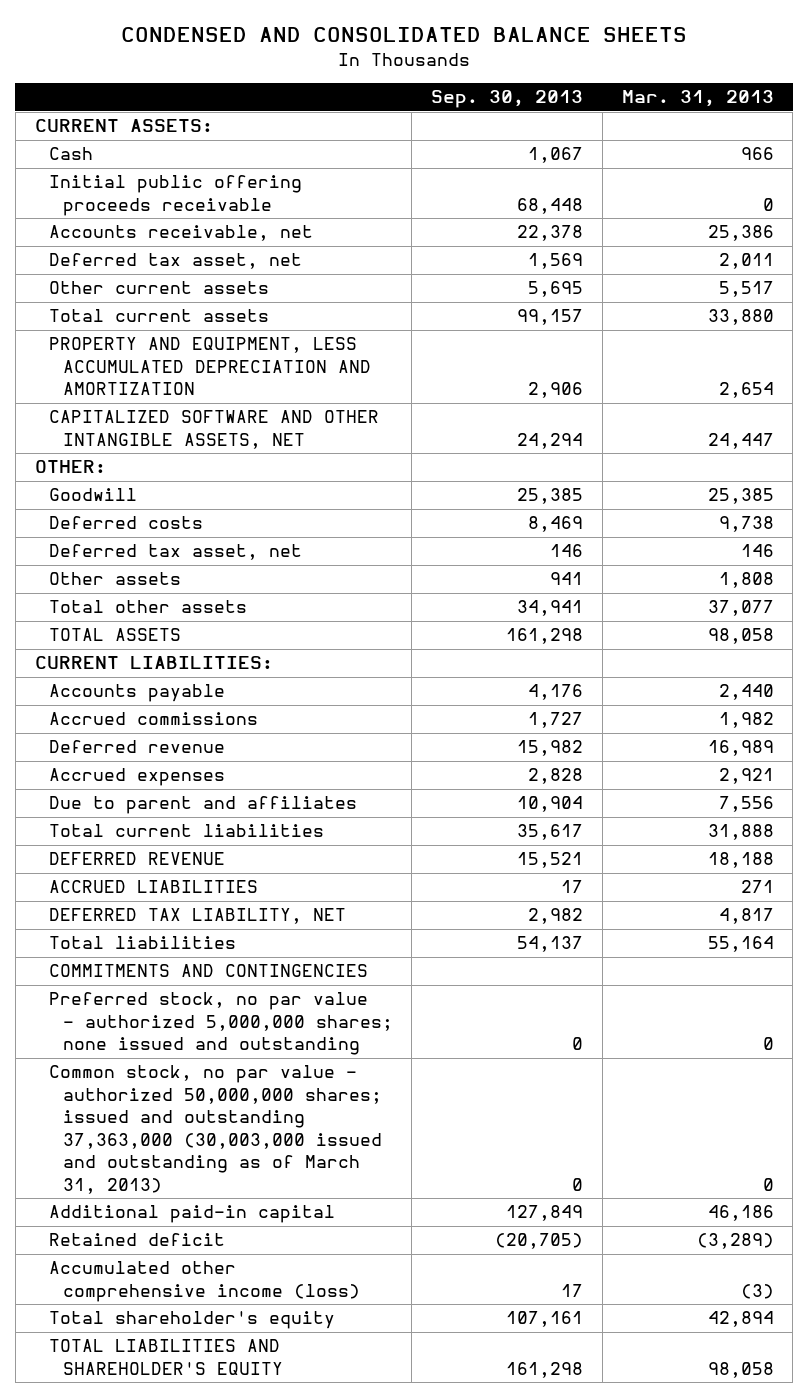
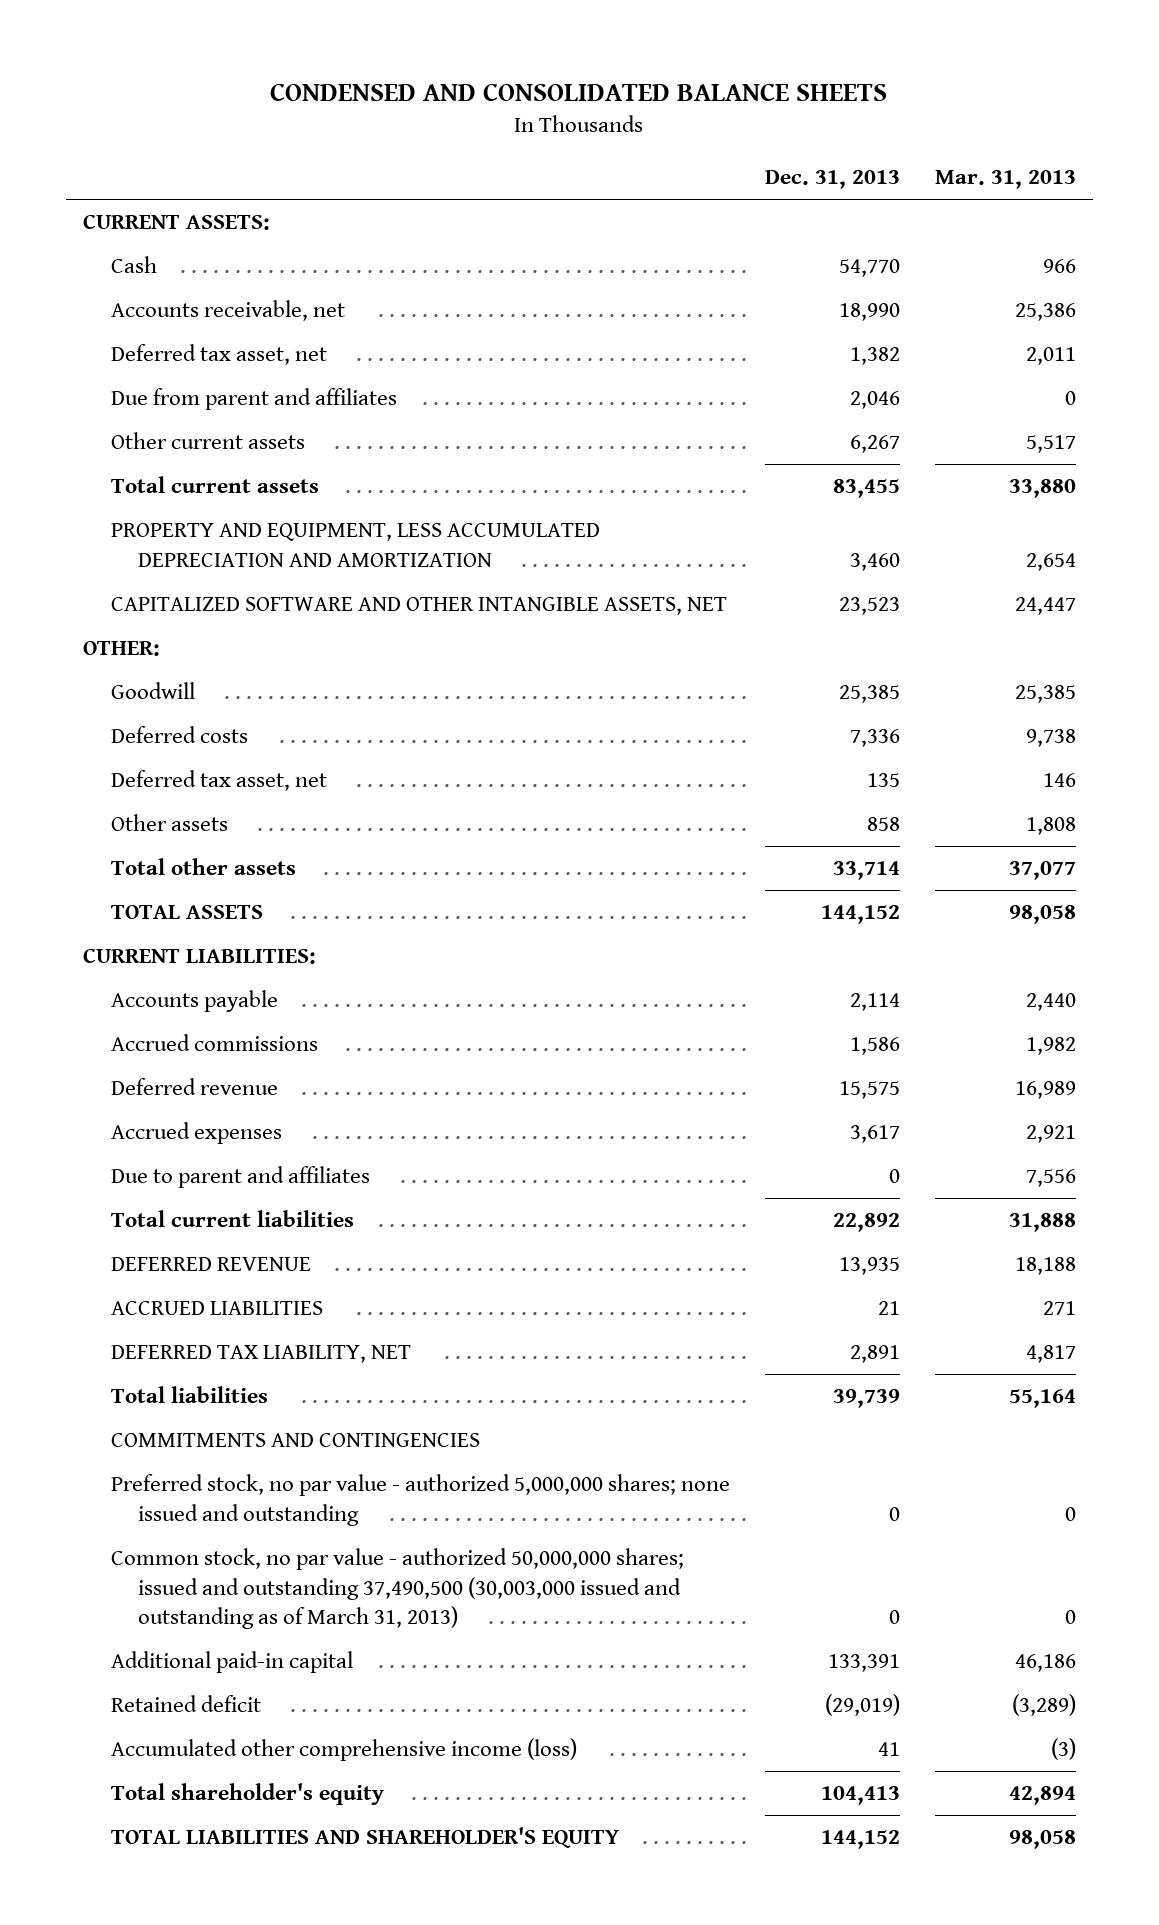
- | Sep. 30, 2013 | Mar. 31, 2013
+ | Dec. 31, 2013 | Mar. 31, 2013
- Initial public offering proceeds receivable | 68,448 | 0
+ Due from parent and affiliates | 2,046 | 0
- Common stock, no par value - authorized 50,000,000 shares; issued and outstanding 37,363,000 (30,003,000 issued and outstanding as of March 31, 2013) | 0 | 0
+ Common stock, no par value - authorized 50,000,000 shares; issued and outstanding 37,490,500 (30,003,000 issued and outstanding as of March 31, 2013) | 0 | 0

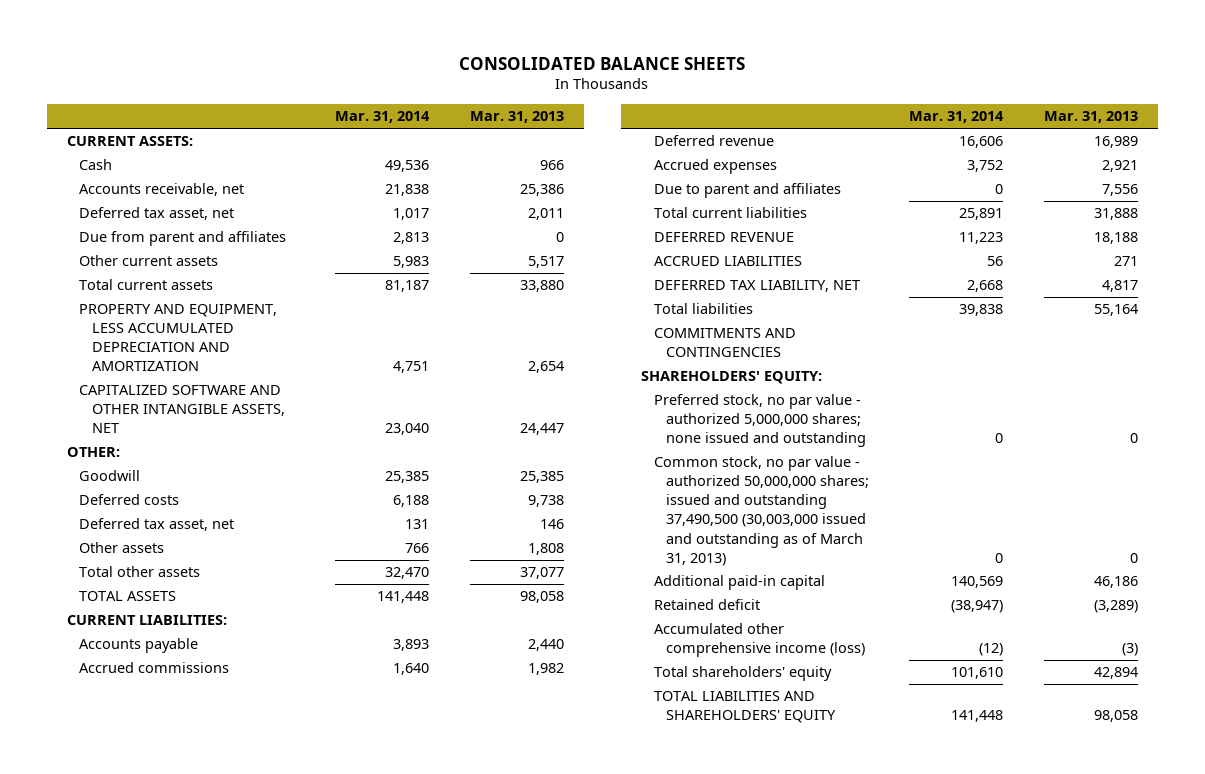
- CONDENSED AND CONSOLIDATED BALANCE SHEETS
+ CONSOLIDATED BALANCE SHEETS
- | Dec. 31, 2013 | Mar. 31, 2013
+ | Mar. 31, 2014 | Mar. 31, 2013
+ SHAREHOLDERS' EQUITY:
- Total shareholder's equity | 104,413 | 42,894
- TOTAL LIABILITIES AND SHAREHOLDER'S EQUITY | 144,152 | 98,058
+ Total shareholders' equity | 101,610 | 42,894
+ TOTAL LIABILITIES AND SHAREHOLDERS' EQUITY | 141,448 | 98,058

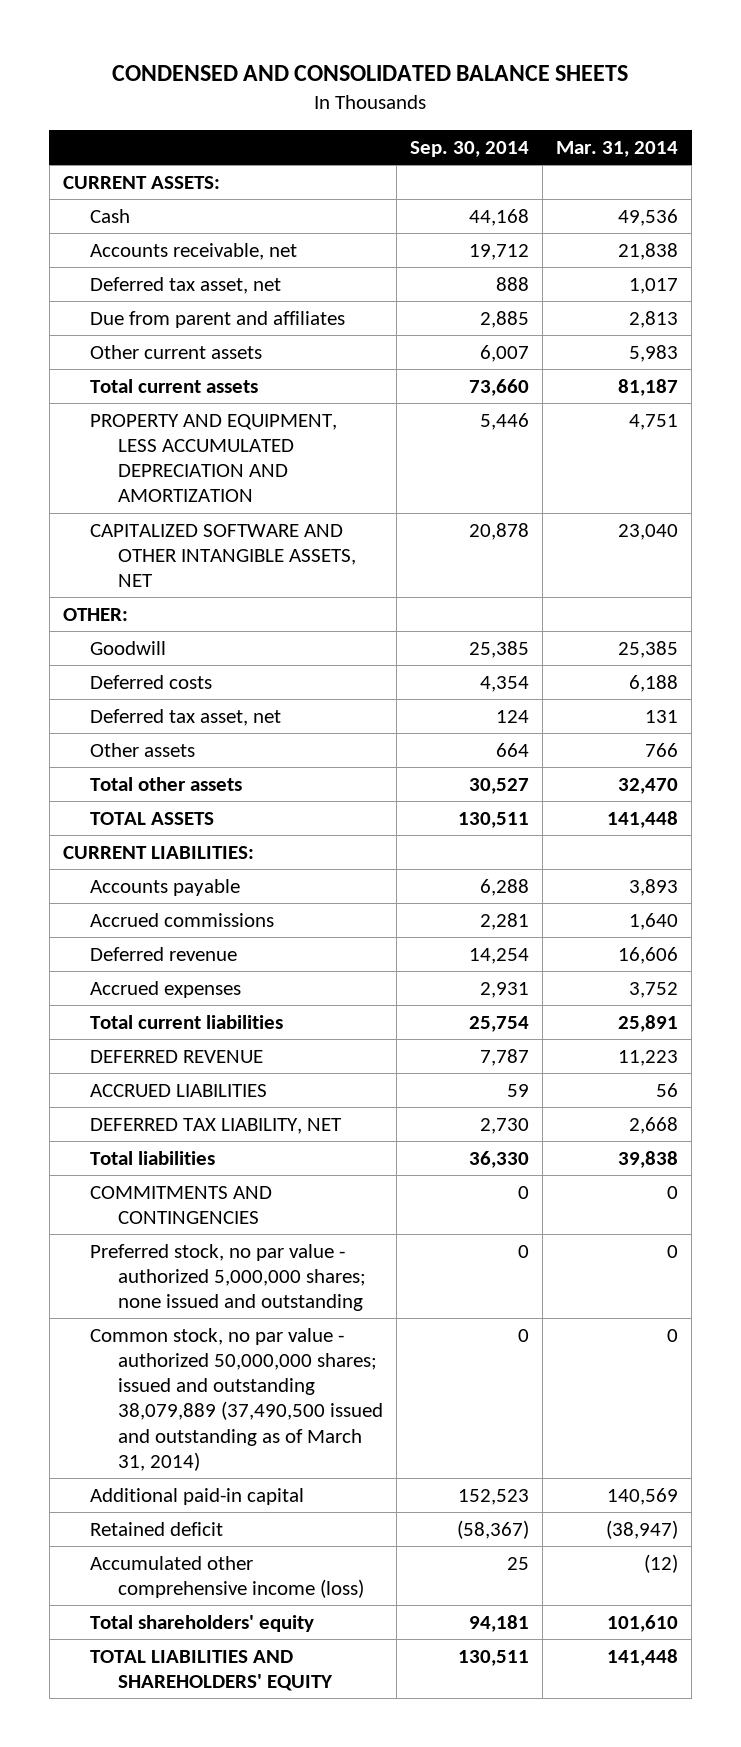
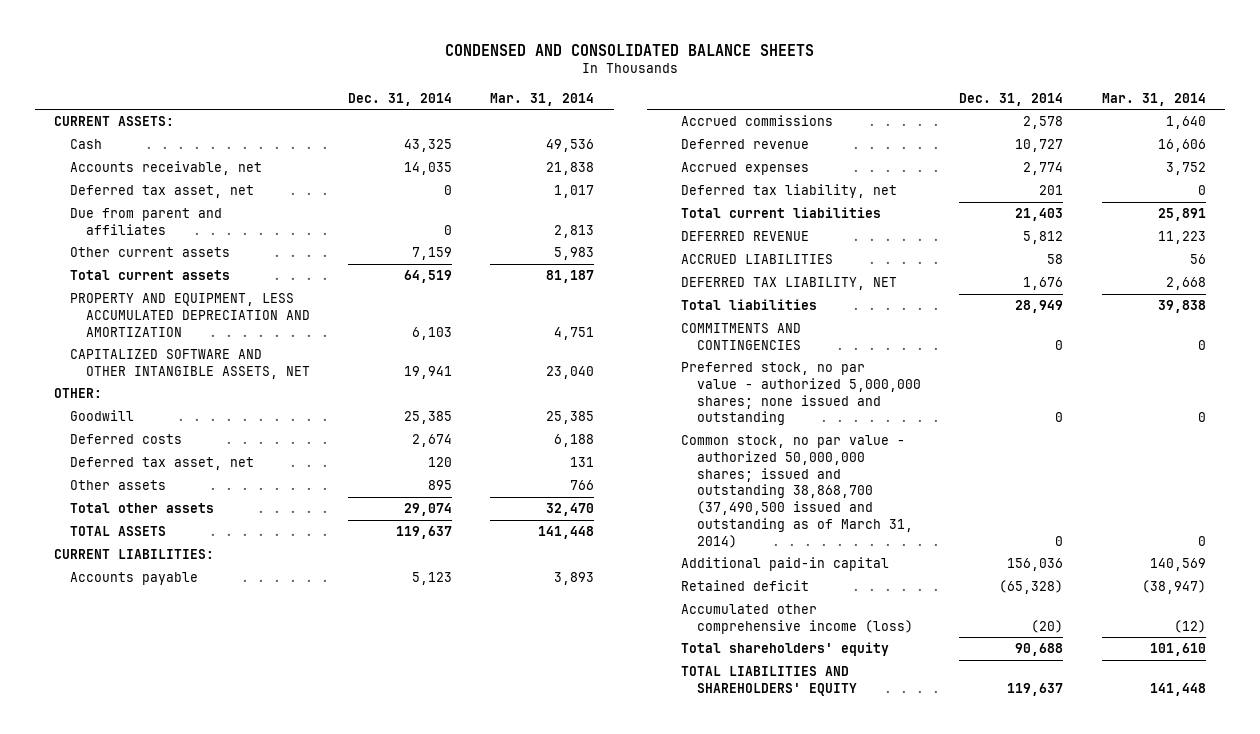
- | Sep. 30, 2014 | Mar. 31, 2014
+ | Dec. 31, 2014 | Mar. 31, 2014
+ Deferred tax liability, net | 201 | 0
- Common stock, no par value - authorized 50,000,000 shares; issued and outstanding 38,079,889 (37,490,500 issued and outstanding as of March 31, 2014) | 0 | 0
+ Common stock, no par value - authorized 50,000,000 shares; issued and outstanding 38,868,700 (37,490,500 issued and outstanding as of March 31, 2014) | 0 | 0

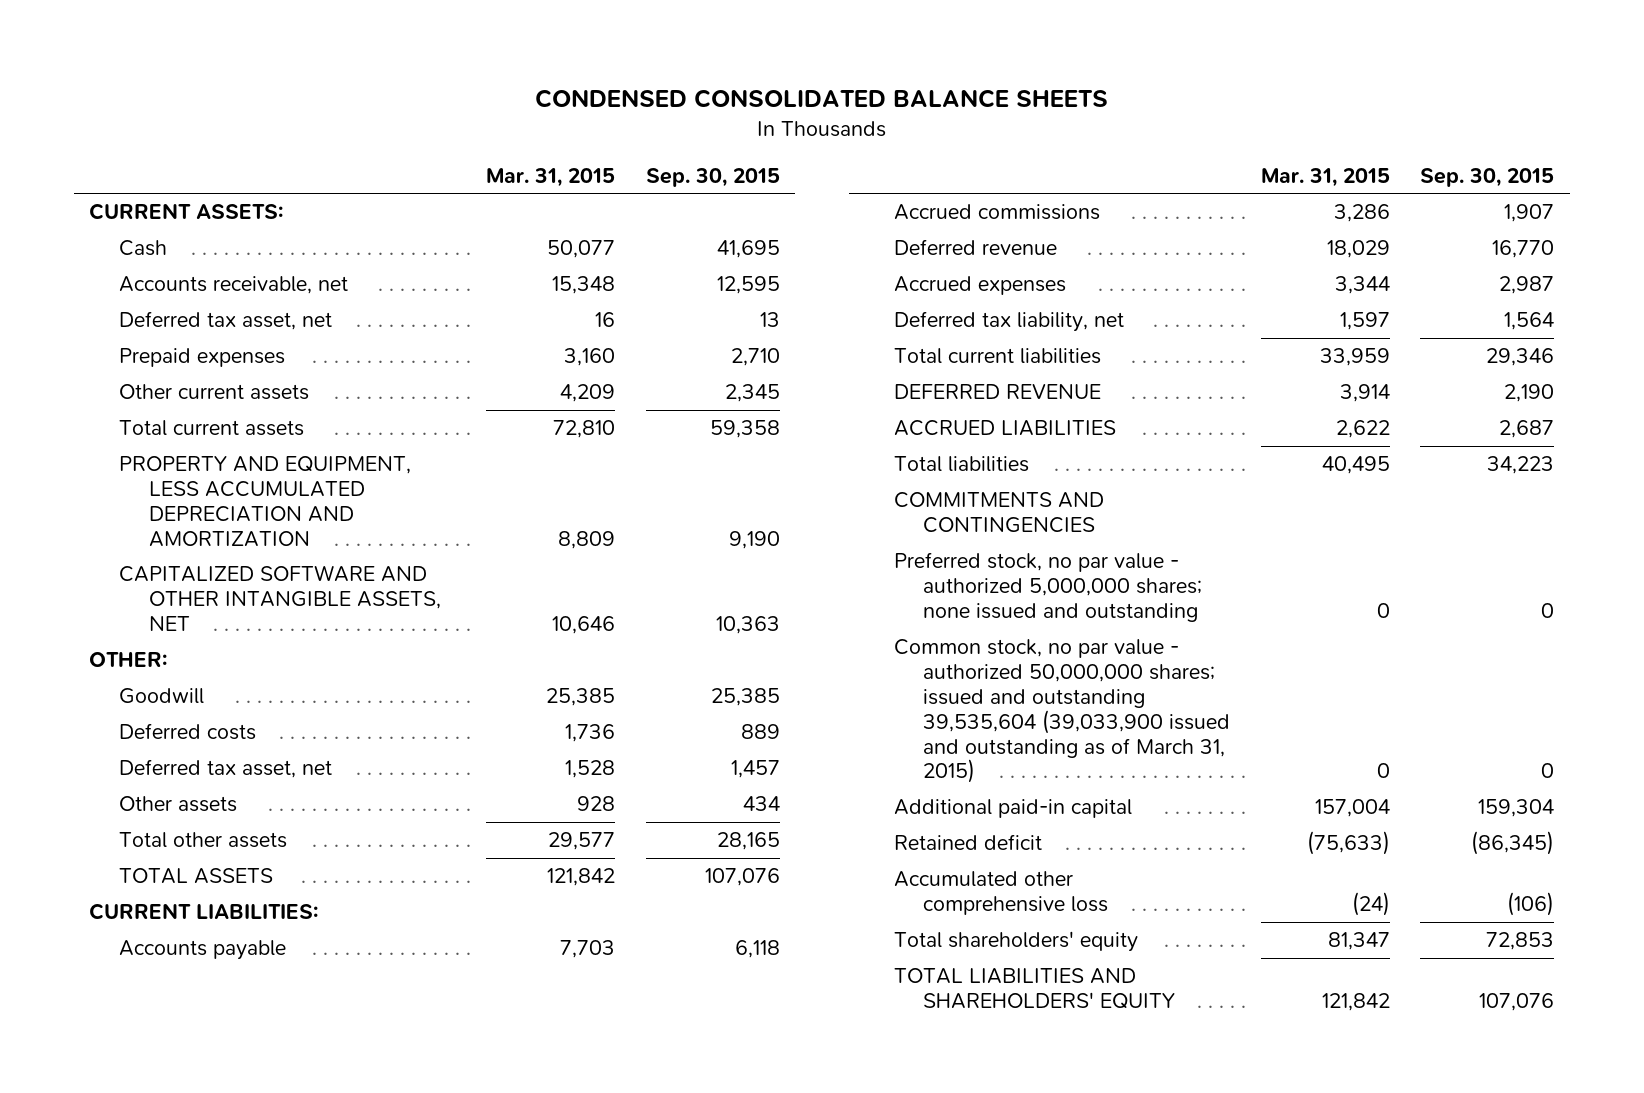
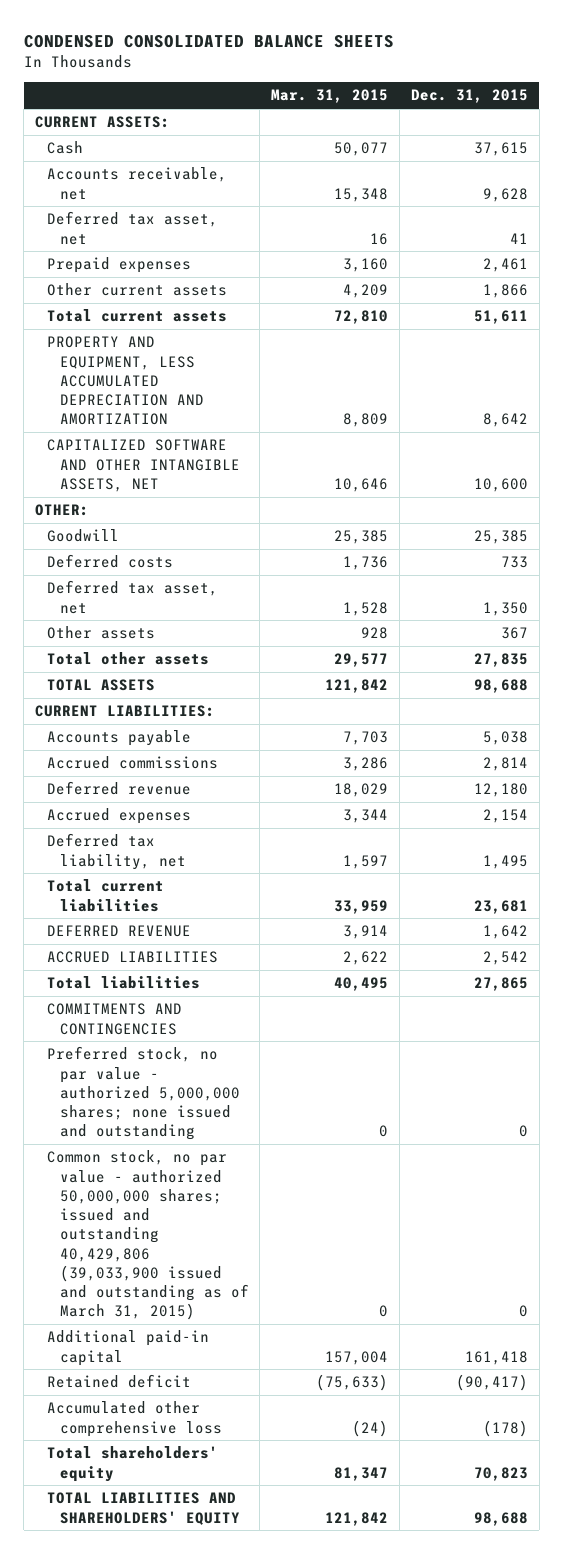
- | Mar. 31, 2015 | Sep. 30, 2015
+ | Mar. 31, 2015 | Dec. 31, 2015
- Common stock, no par value - authorized 50,000,000 shares; issued and outstanding 39,535,604 (39,033,900 issued and outstanding as of March 31, 2015) | 0 | 0
+ Common stock, no par value - authorized 50,000,000 shares; issued and outstanding 40,429,806 (39,033,900 issued and outstanding as of March 31, 2015) | 0 | 0

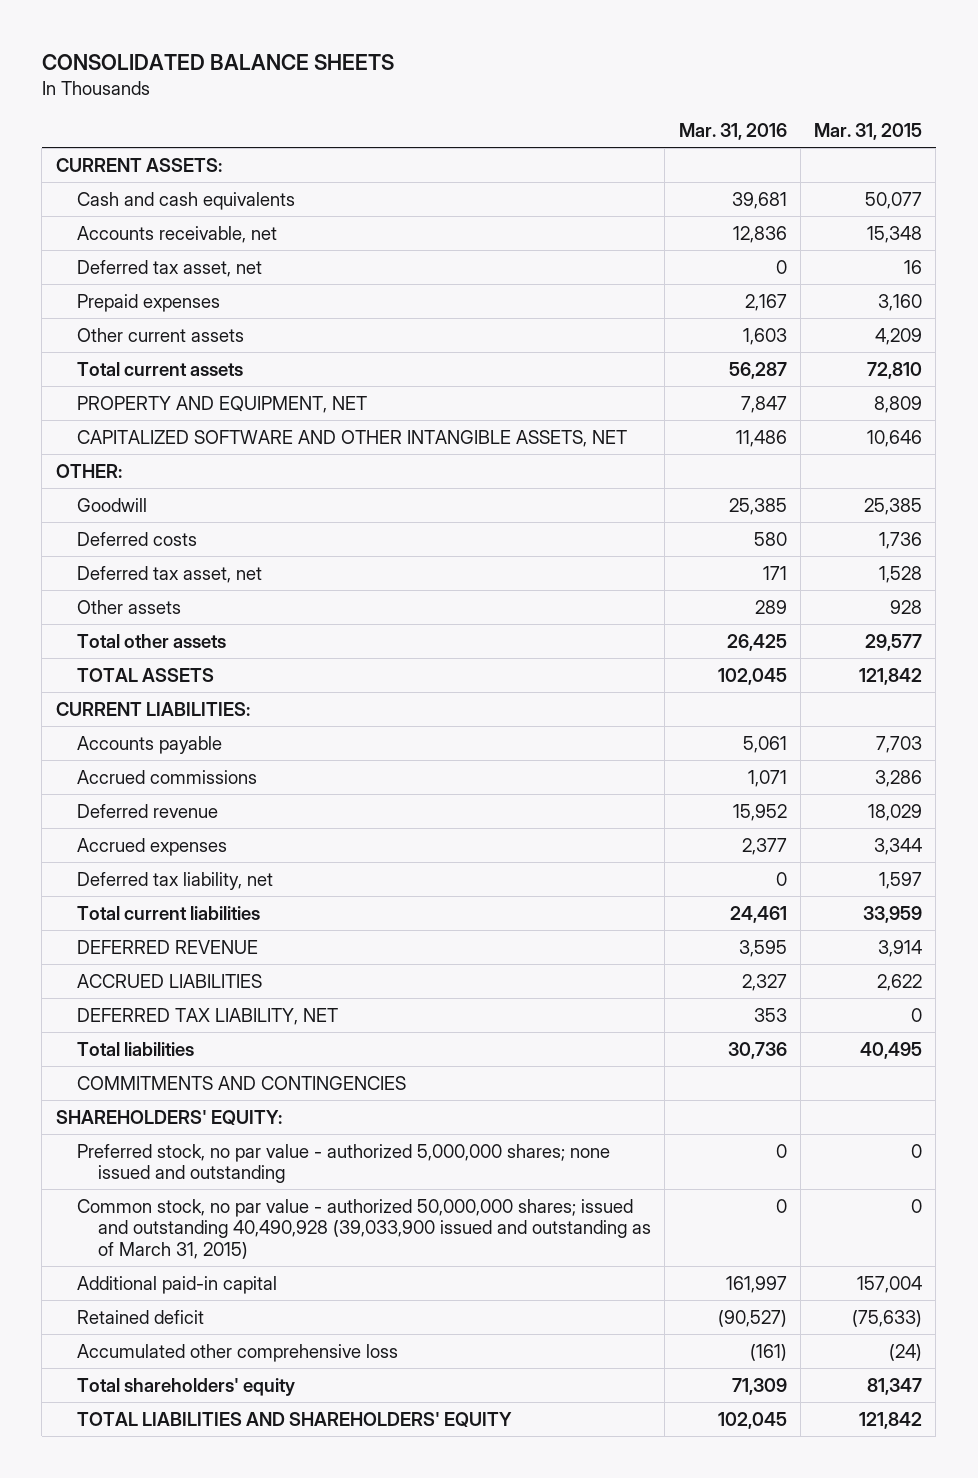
- CONDENSED CONSOLIDATED BALANCE SHEETS
+ CONSOLIDATED BALANCE SHEETS
- | Mar. 31, 2015 | Dec. 31, 2015
+ | Mar. 31, 2016 | Mar. 31, 2015
- Cash | 50,077 | 37,615
+ Cash and cash equivalents | 39,681 | 50,077
- PROPERTY AND EQUIPMENT, LESS ACCUMULATED DEPRECIATION AND AMORTIZATION | 8,809 | 8,642
+ PROPERTY AND EQUIPMENT, NET | 7,847 | 8,809
+ DEFERRED TAX LIABILITY, NET | 353 | 0
+ SHAREHOLDERS' EQUITY:
- Common stock, no par value - authorized 50,000,000 shares; issued and outstanding 40,429,806 (39,033,900 issued and outstanding as of March 31, 2015) | 0 | 0
+ Common stock, no par value - authorized 50,000,000 shares; issued and outstanding 40,490,928 (39,033,900 issued and outstanding as of March 31, 2015) | 0 | 0

